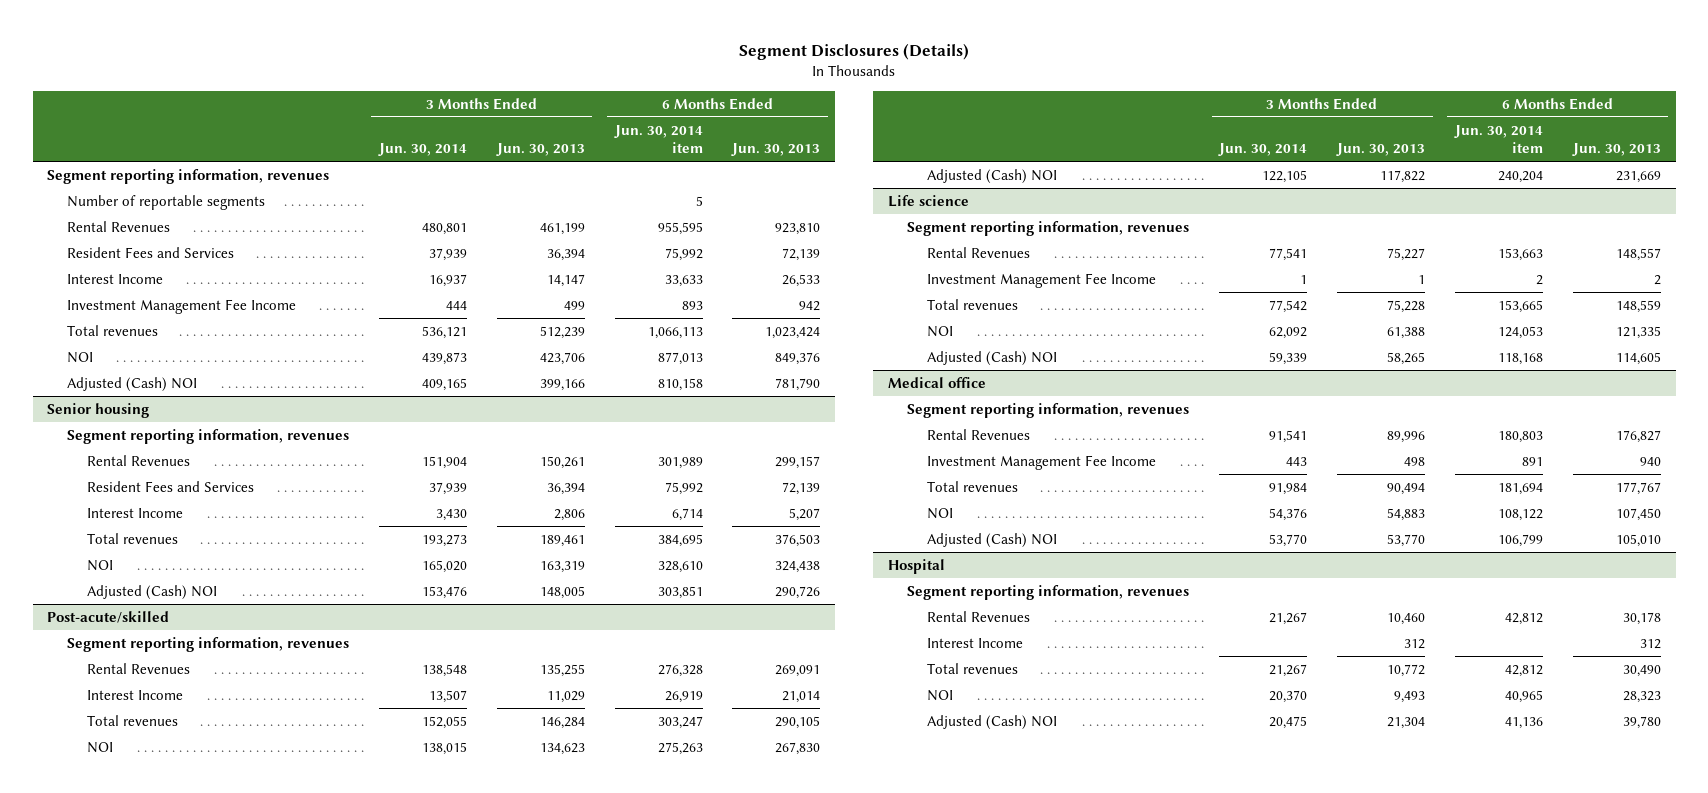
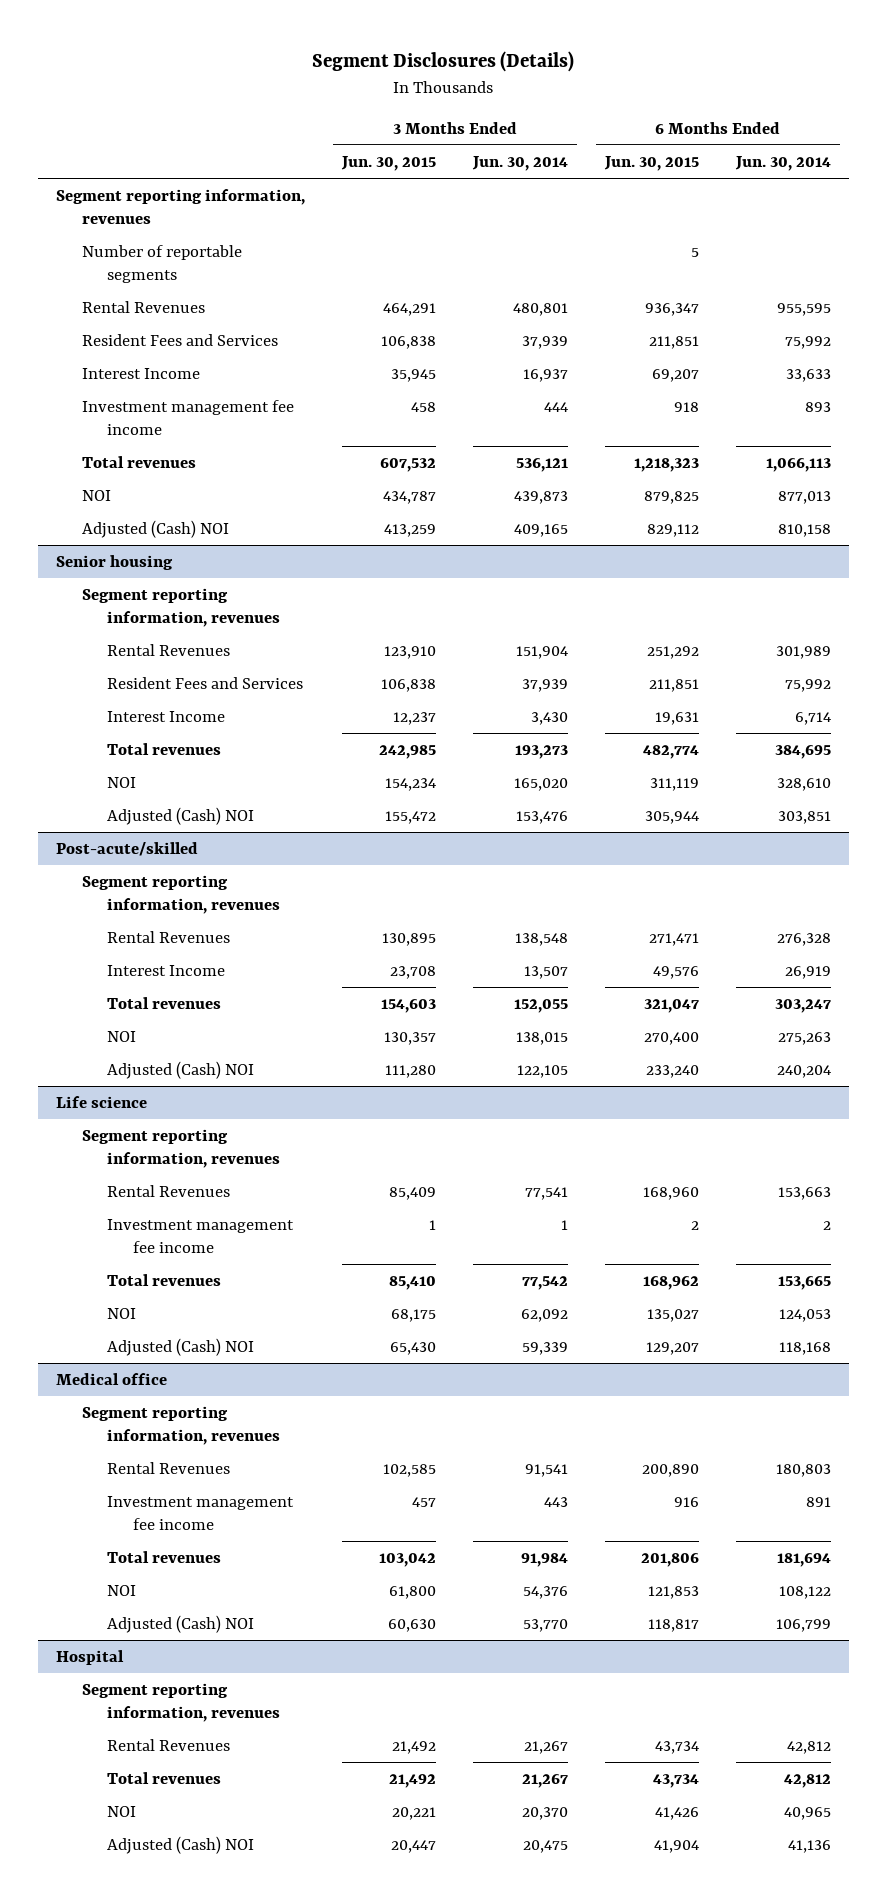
- | 3 Months Ended Jun. 30, 2014 | 3 Months Ended Jun. 30, 2013 | 6 Months Ended Jun. 30, 2014 item | 6 Months Ended Jun. 30, 2013
+ | 3 Months Ended Jun. 30, 2015 | 3 Months Ended Jun. 30, 2014 | 6 Months Ended Jun. 30, 2015 | 6 Months Ended Jun. 30, 2014
- Investment Management Fee Income | 444 | 499 | 893 | 942
+ Investment management fee income | 458 | 444 | 918 | 893
@ Life science
- Investment Management Fee Income | 1 | 1 | 2 | 2
+ Investment management fee income | 1 | 1 | 2 | 2
@ Medical office
- Investment Management Fee Income | 443 | 498 | 891 | 940
+ Investment management fee income | 457 | 443 | 916 | 891
@ Hospital
- Interest Income | | 312 | | 312

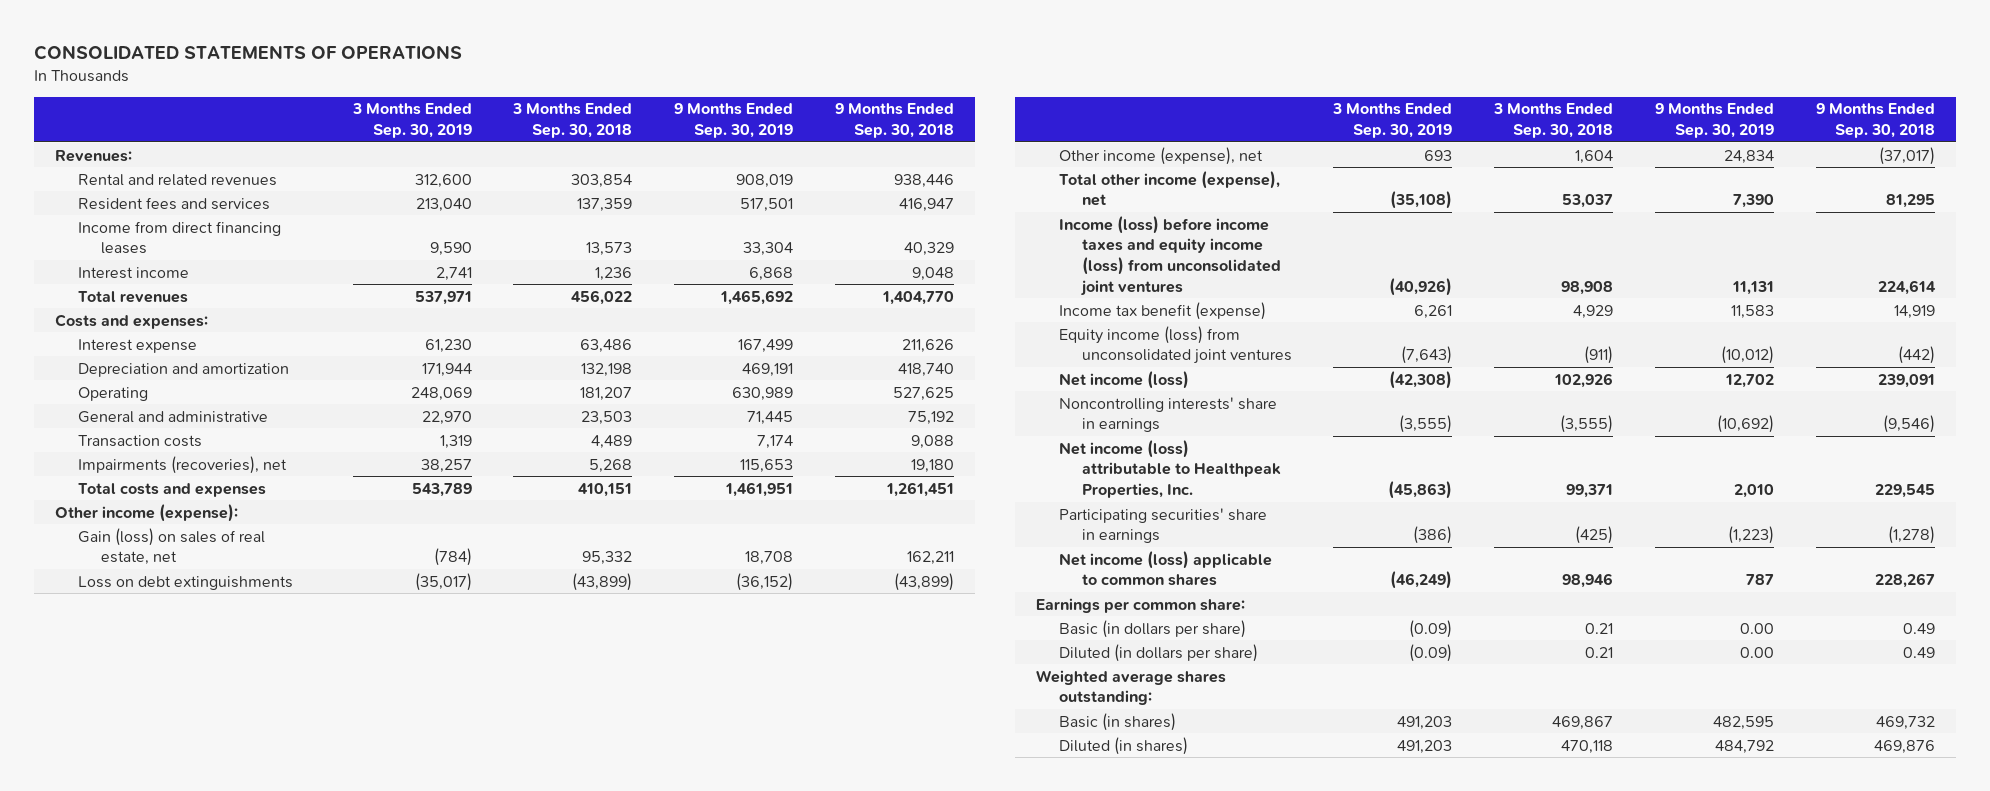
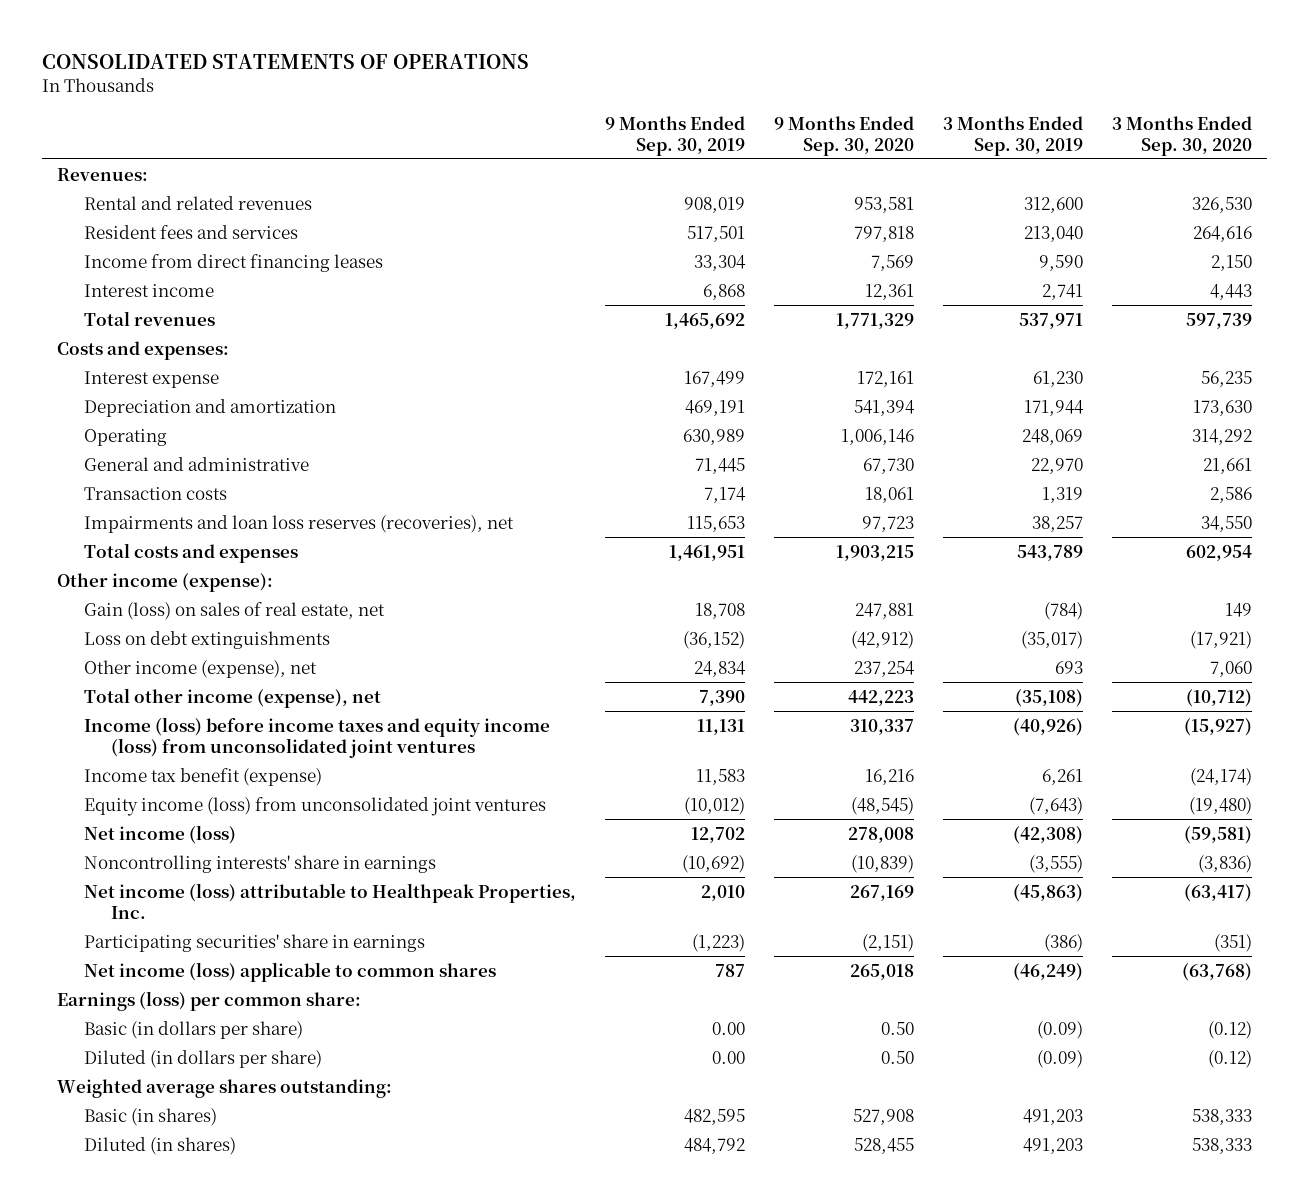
- | 3 Months Ended Sep. 30, 2019 | 3 Months Ended Sep. 30, 2018 | 9 Months Ended Sep. 30, 2019 | 9 Months Ended Sep. 30, 2018
+ | 9 Months Ended Sep. 30, 2019 | 9 Months Ended Sep. 30, 2020 | 3 Months Ended Sep. 30, 2019 | 3 Months Ended Sep. 30, 2020
- Impairments (recoveries), net | 38,257 | 5,268 | 115,653 | 19,180
+ Impairments and loan loss reserves (recoveries), net | 115,653 | 97,723 | 38,257 | 34,550
- Earnings per common share:
+ Earnings (loss) per common share:

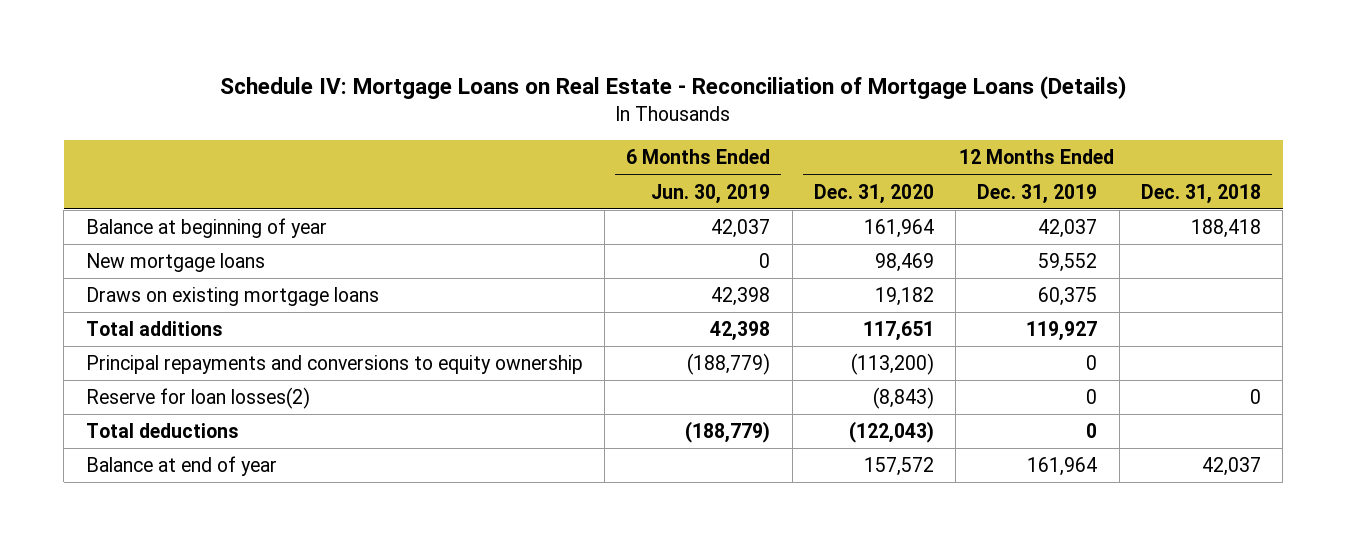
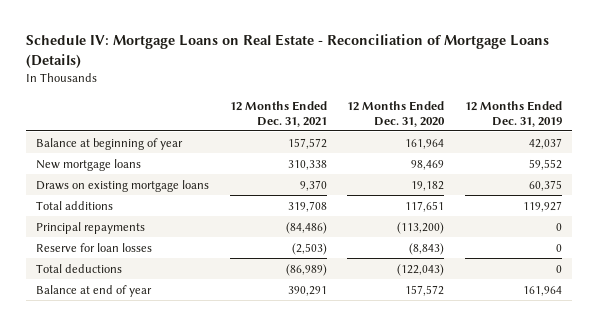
- | 6 Months Ended Jun. 30, 2019 | 12 Months Ended Dec. 31, 2020 | 12 Months Ended Dec. 31, 2019 | 12 Months Ended Dec. 31, 2018
+ | 12 Months Ended Dec. 31, 2021 | 12 Months Ended Dec. 31, 2020 | 12 Months Ended Dec. 31, 2019
- Principal repayments and conversions to equity ownership | (188,779) | (113,200) | 0 |
- Reserve for loan losses(2) | | (8,843) | 0 | 0
+ Principal repayments | (84,486) | (113,200) | 0
+ Reserve for loan losses | (2,503) | (8,843) | 0

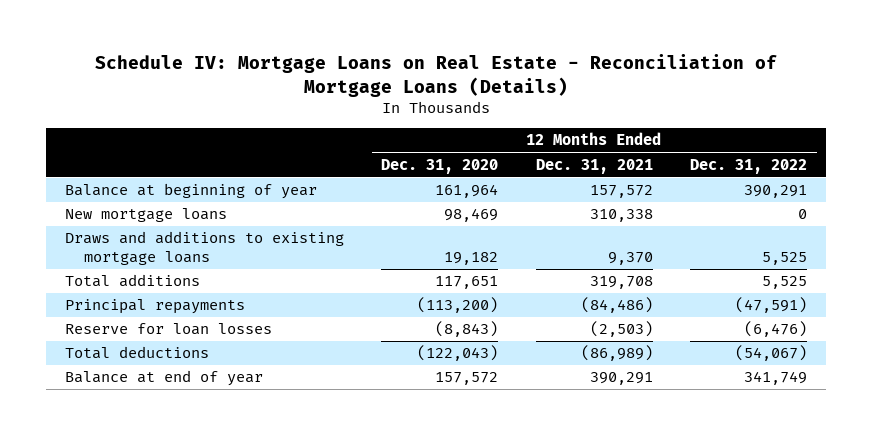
- | 12 Months Ended Dec. 31, 2021 | 12 Months Ended Dec. 31, 2020 | 12 Months Ended Dec. 31, 2019
+ | 12 Months Ended Dec. 31, 2020 | 12 Months Ended Dec. 31, 2021 | 12 Months Ended Dec. 31, 2022
- Draws on existing mortgage loans | 9,370 | 19,182 | 60,375
+ Draws and additions to existing mortgage loans | 19,182 | 9,370 | 5,525

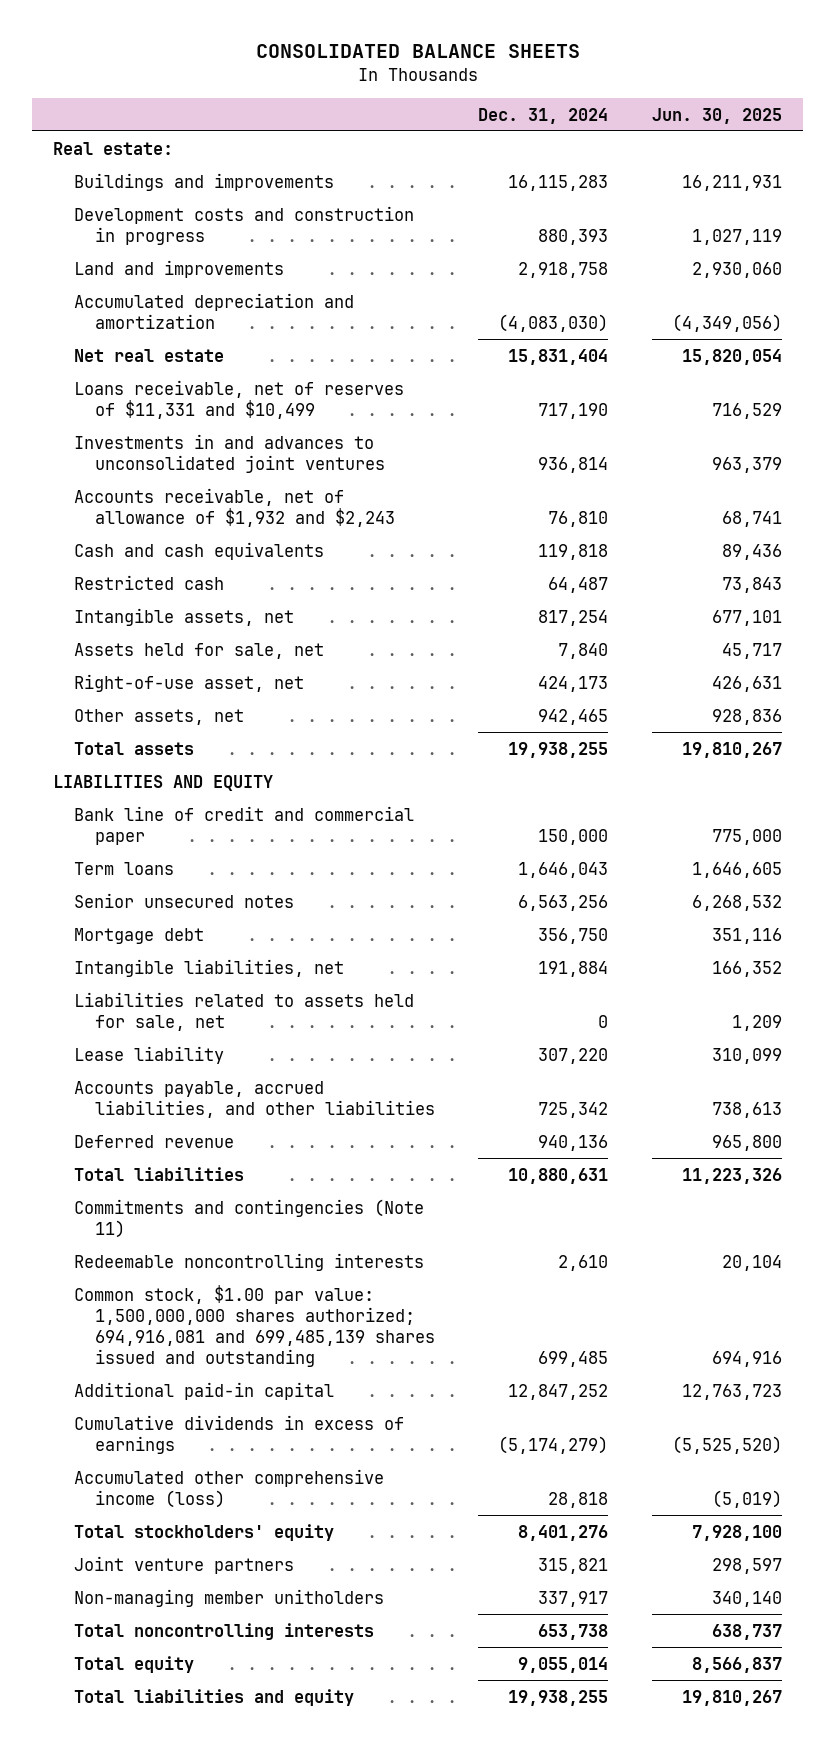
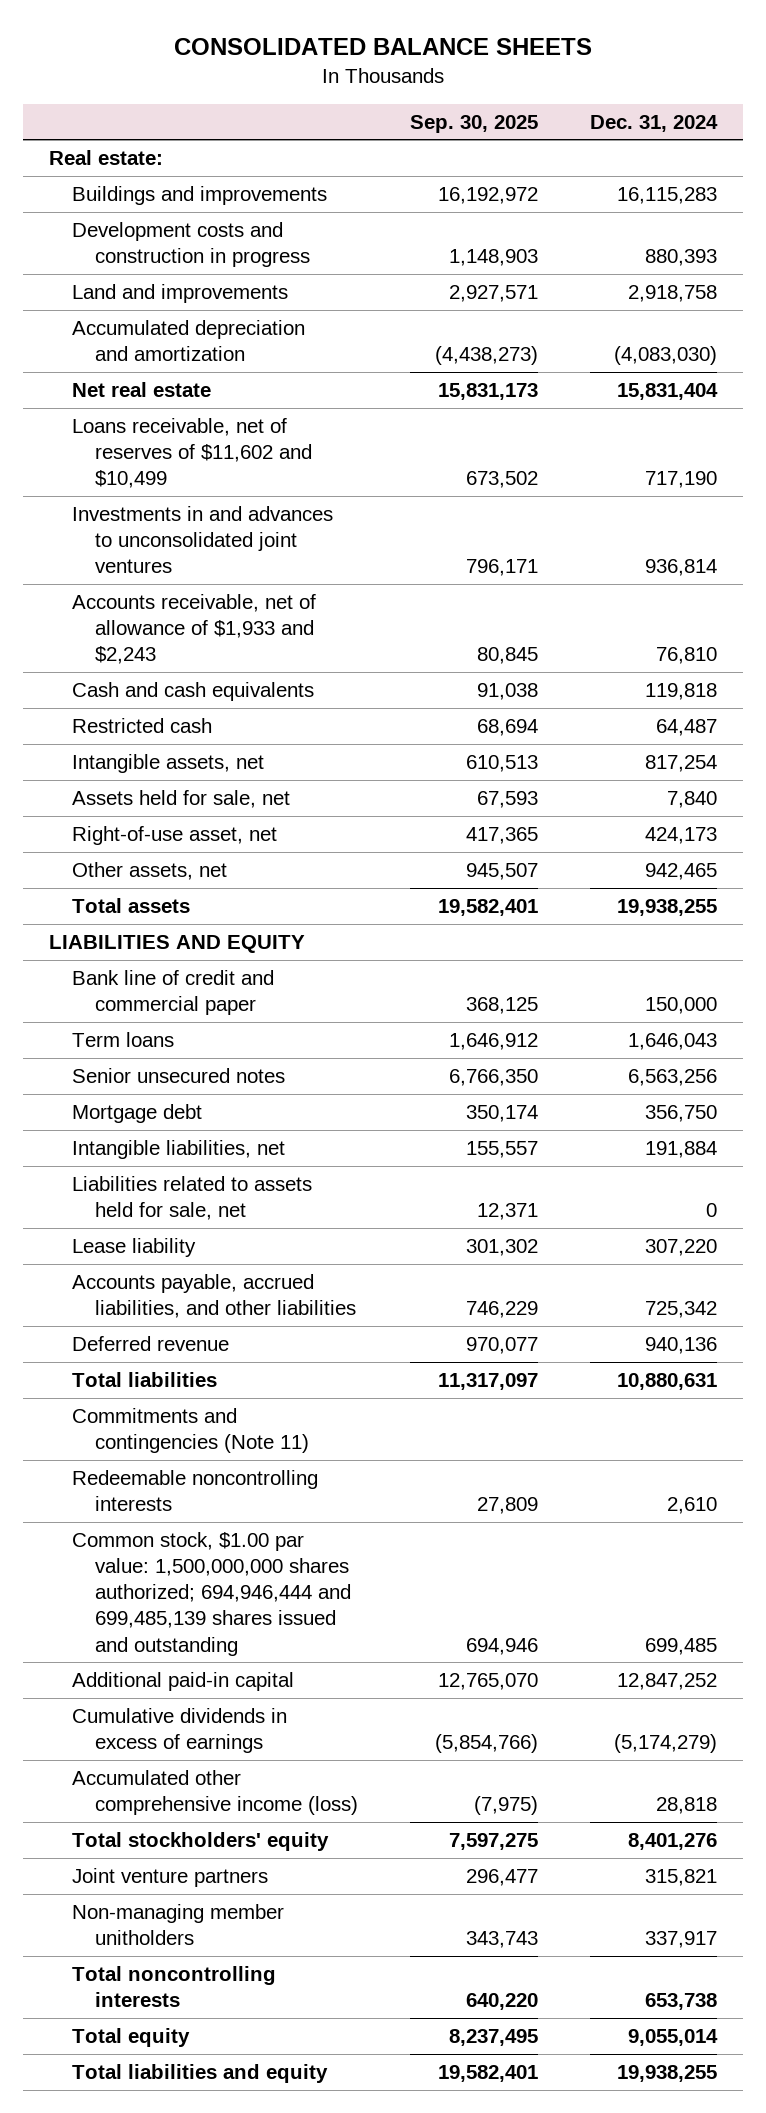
- | Dec. 31, 2024 | Jun. 30, 2025
+ | Sep. 30, 2025 | Dec. 31, 2024
- Loans receivable, net of reserves of $11,331 and $10,499 | 717,190 | 716,529
+ Loans receivable, net of reserves of $11,602 and $10,499 | 673,502 | 717,190
- Accounts receivable, net of allowance of $1,932 and $2,243 | 76,810 | 68,741
+ Accounts receivable, net of allowance of $1,933 and $2,243 | 80,845 | 76,810
- Common stock, $1.00 par value: 1,500,000,000 shares authorized; 694,916,081 and 699,485,139 shares issued and outstanding | 699,485 | 694,916
+ Common stock, $1.00 par value: 1,500,000,000 shares authorized; 694,946,444 and 699,485,139 shares issued and outstanding | 694,946 | 699,485

